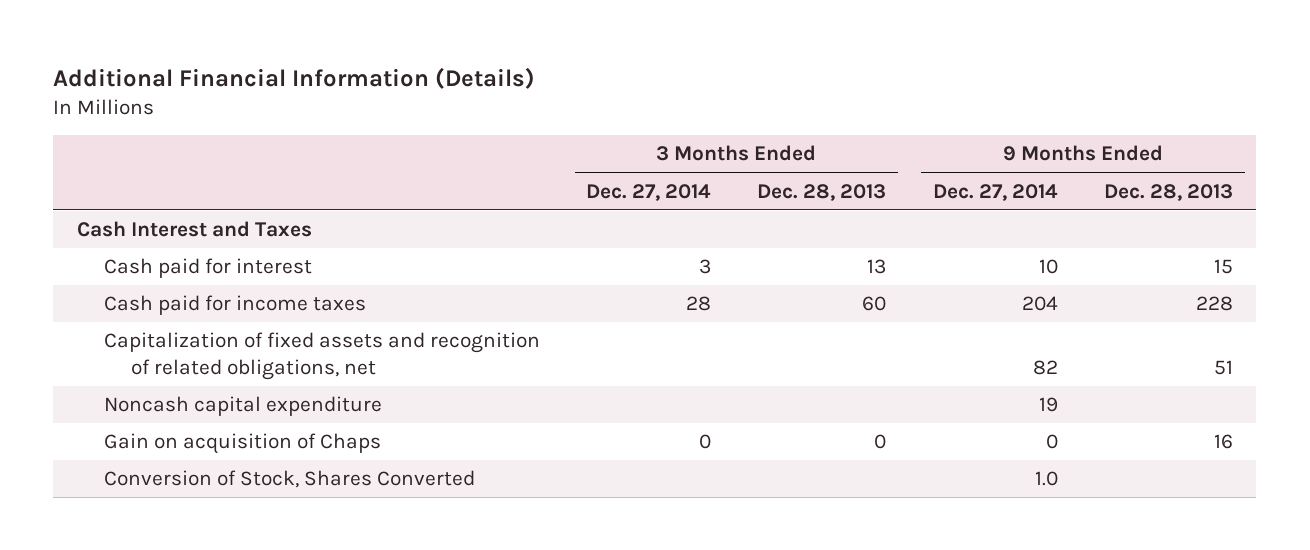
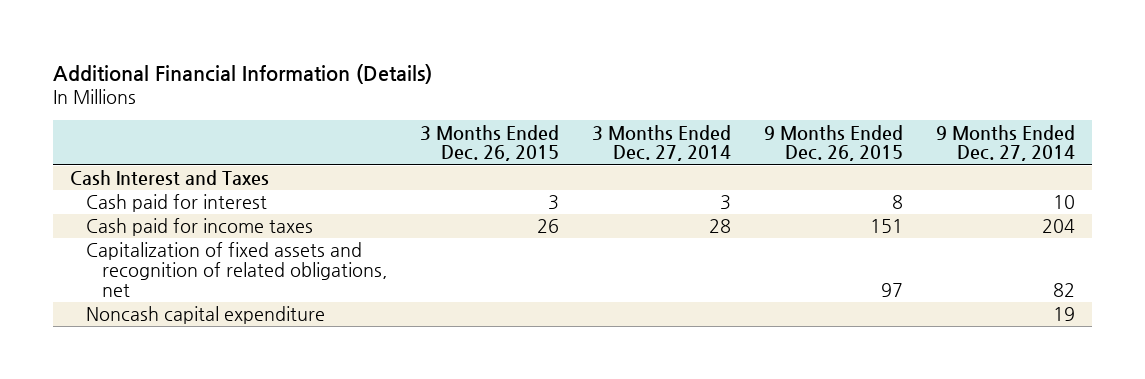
- | 3 Months Ended Dec. 27, 2014 | 3 Months Ended Dec. 28, 2013 | 9 Months Ended Dec. 27, 2014 | 9 Months Ended Dec. 28, 2013
+ | 3 Months Ended Dec. 26, 2015 | 3 Months Ended Dec. 27, 2014 | 9 Months Ended Dec. 26, 2015 | 9 Months Ended Dec. 27, 2014
- Gain on acquisition of Chaps | 0 | 0 | 0 | 16
- Conversion of Stock, Shares Converted | | | 1.0 |

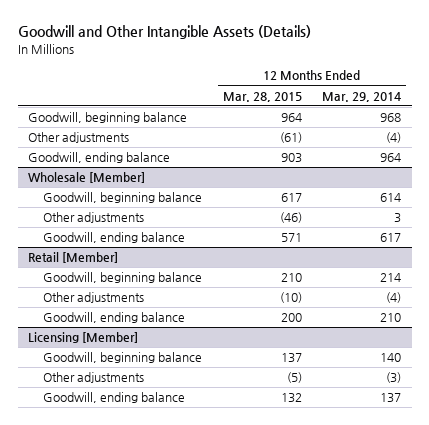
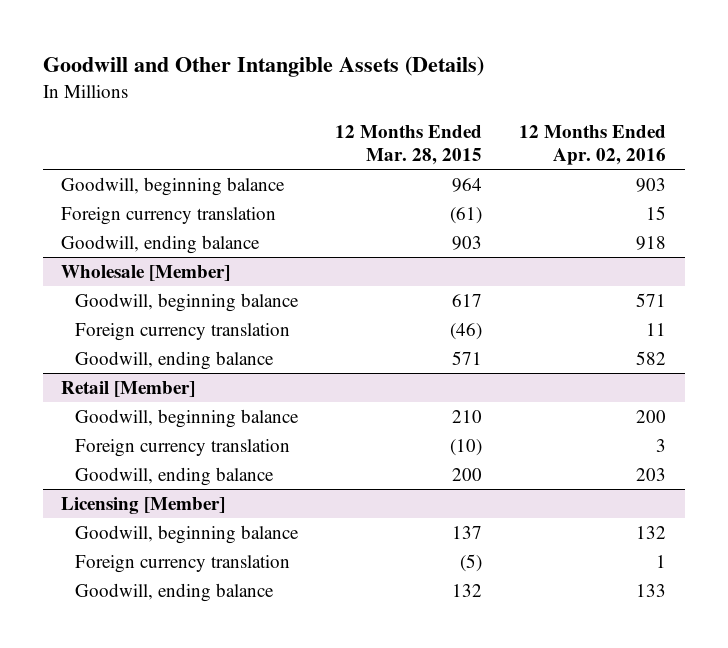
- | 12 Months Ended Mar. 28, 2015 | 12 Months Ended Mar. 29, 2014
+ | 12 Months Ended Mar. 28, 2015 | 12 Months Ended Apr. 02, 2016
- Other adjustments | (61) | (4)
+ Foreign currency translation | (61) | 15
@ Wholesale [Member]
- Other adjustments | (46) | 3
+ Foreign currency translation | (46) | 11
@ Retail [Member]
- Other adjustments | (10) | (4)
+ Foreign currency translation | (10) | 3
@ Licensing [Member]
- Other adjustments | (5) | (3)
+ Foreign currency translation | (5) | 1

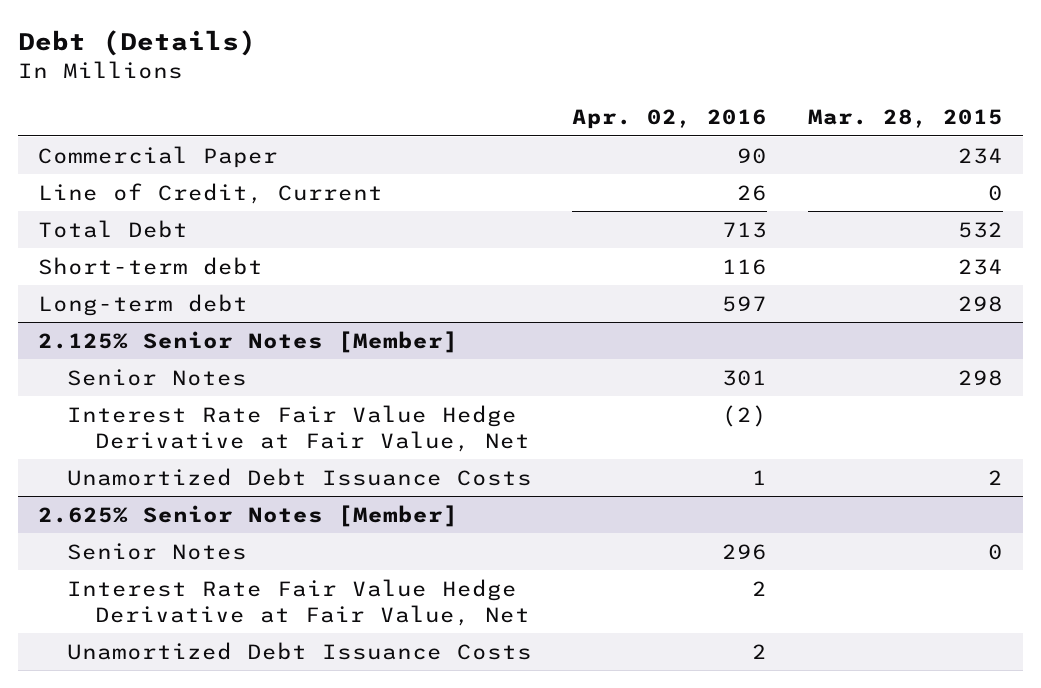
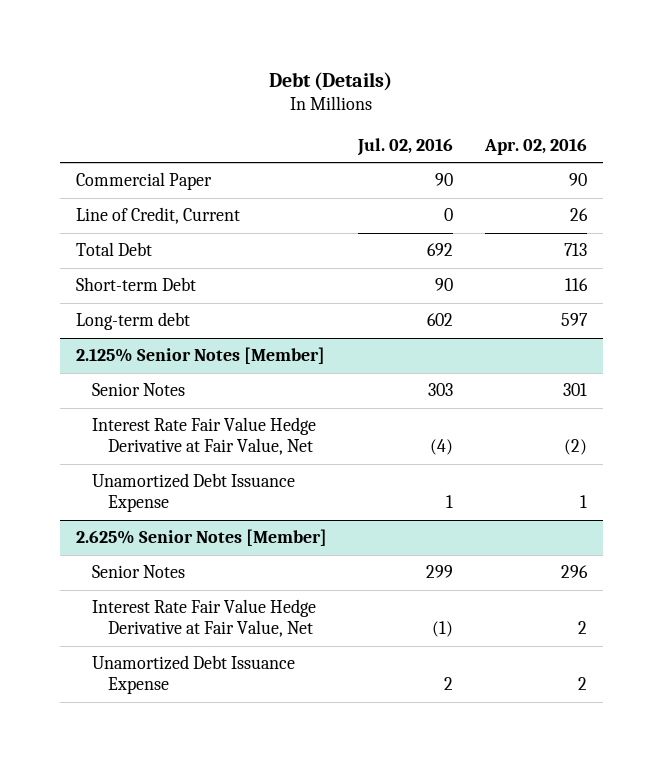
- | Apr. 02, 2016 | Mar. 28, 2015
+ | Jul. 02, 2016 | Apr. 02, 2016
- Short-term debt | 116 | 234
+ Short-term Debt | 90 | 116
@ 2.125% Senior Notes [Member]
- Unamortized Debt Issuance Costs | 1 | 2
+ Unamortized Debt Issuance Expense | 1 | 1
@ 2.625% Senior Notes [Member]
- Unamortized Debt Issuance Costs | 2 |
+ Unamortized Debt Issuance Expense | 2 | 2

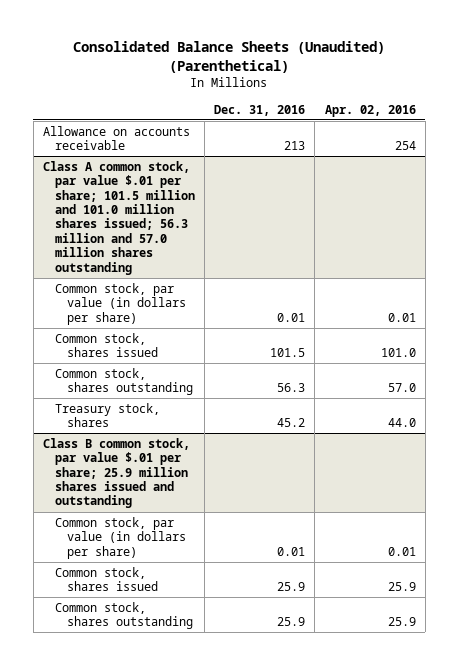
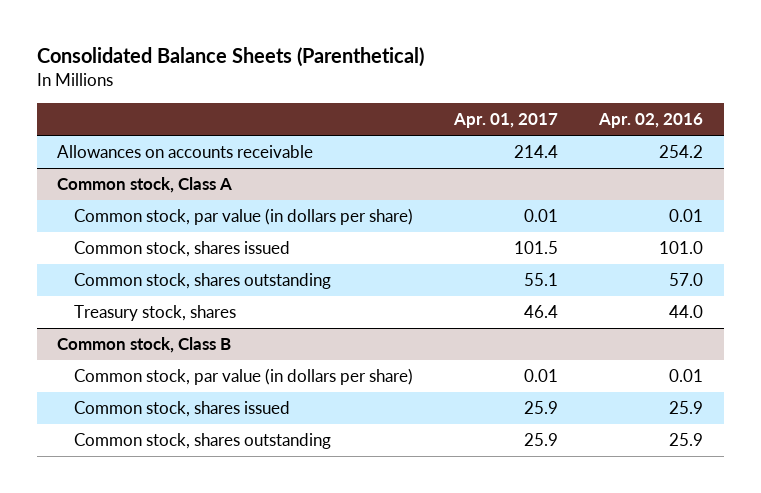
- Consolidated Balance Sheets (Unaudited) (Parenthetical)
+ Consolidated Balance Sheets (Parenthetical)
- | Dec. 31, 2016 | Apr. 02, 2016
+ | Apr. 01, 2017 | Apr. 02, 2016
- Allowance on accounts receivable | 213 | 254
- Class A common stock, par value $.01 per share; 101.5 million and 101.0 million shares issued; 56.3 million and 57.0 million shares outstanding
+ Allowances on accounts receivable | 214.4 | 254.2
+ Common stock, Class A
- Class B common stock, par value $.01 per share; 25.9 million shares issued and outstanding
+ Common stock, Class B

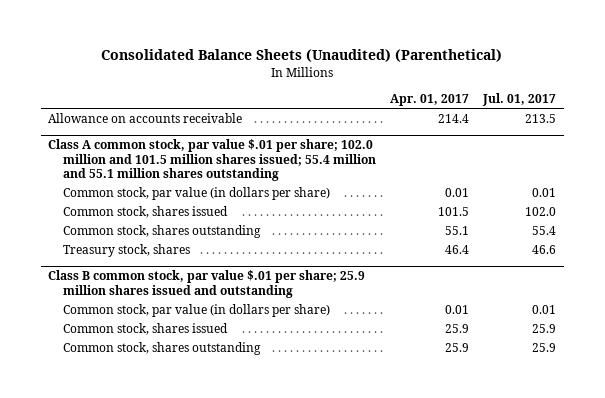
- Consolidated Balance Sheets (Parenthetical)
+ Consolidated Balance Sheets (Unaudited) (Parenthetical)
- | Apr. 01, 2017 | Apr. 02, 2016
+ | Apr. 01, 2017 | Jul. 01, 2017
- Allowances on accounts receivable | 214.4 | 254.2
- Common stock, Class A
+ Allowance on accounts receivable | 214.4 | 213.5
+ Class A common stock, par value $.01 per share; 102.0 million and 101.5 million shares issued; 55.4 million and 55.1 million shares outstanding
- Common stock, Class B
+ Class B common stock, par value $.01 per share; 25.9 million shares issued and outstanding

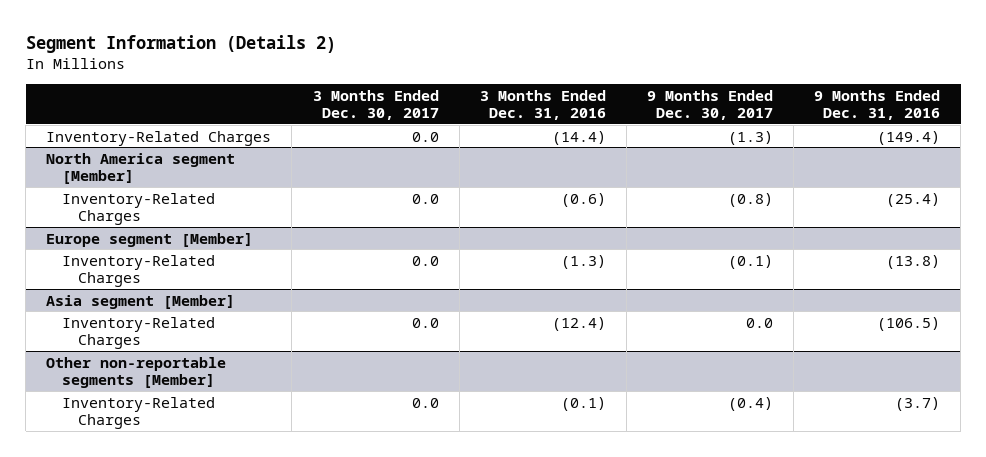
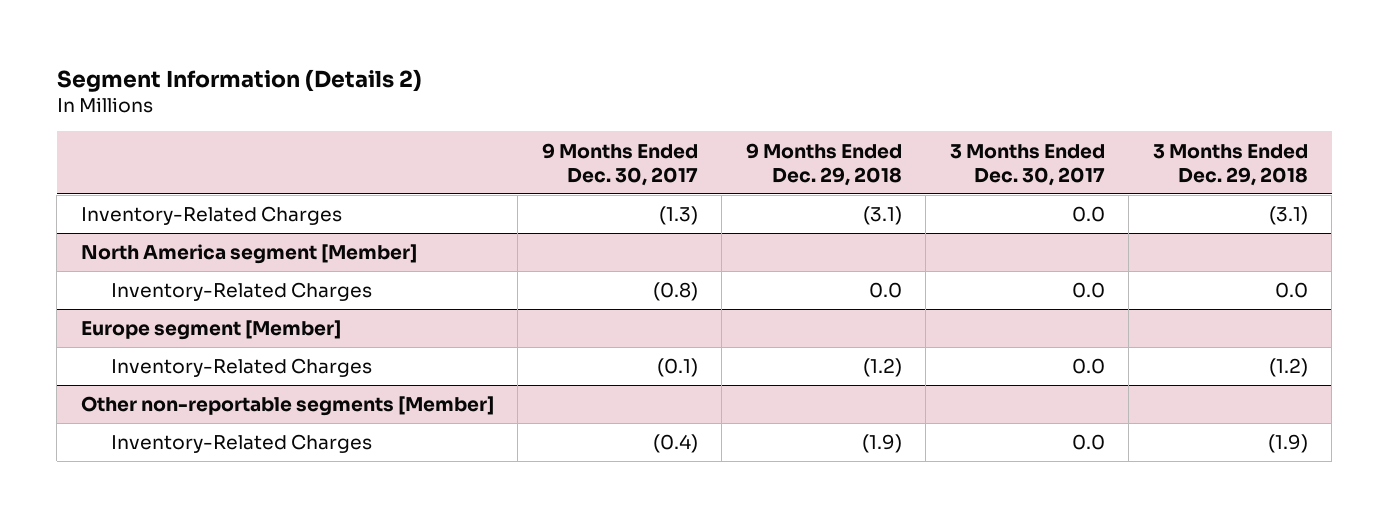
- | 3 Months Ended Dec. 30, 2017 | 3 Months Ended Dec. 31, 2016 | 9 Months Ended Dec. 30, 2017 | 9 Months Ended Dec. 31, 2016
+ | 9 Months Ended Dec. 30, 2017 | 9 Months Ended Dec. 29, 2018 | 3 Months Ended Dec. 30, 2017 | 3 Months Ended Dec. 29, 2018
- Asia segment [Member]
- Inventory-Related Charges | 0.0 | (12.4) | 0.0 | (106.5)

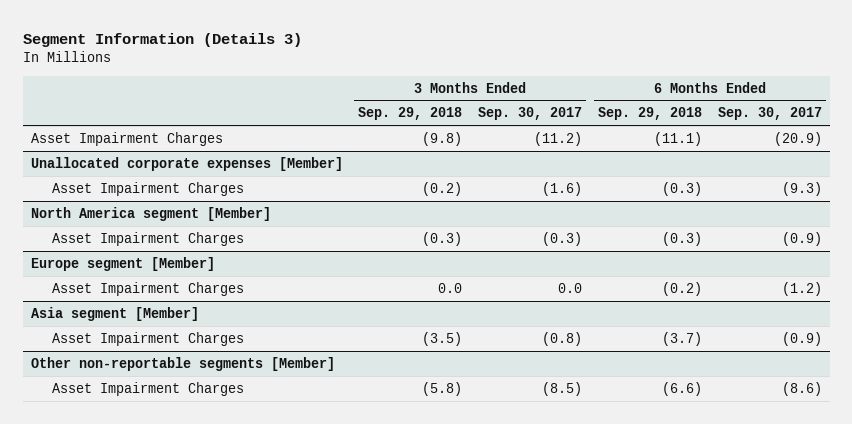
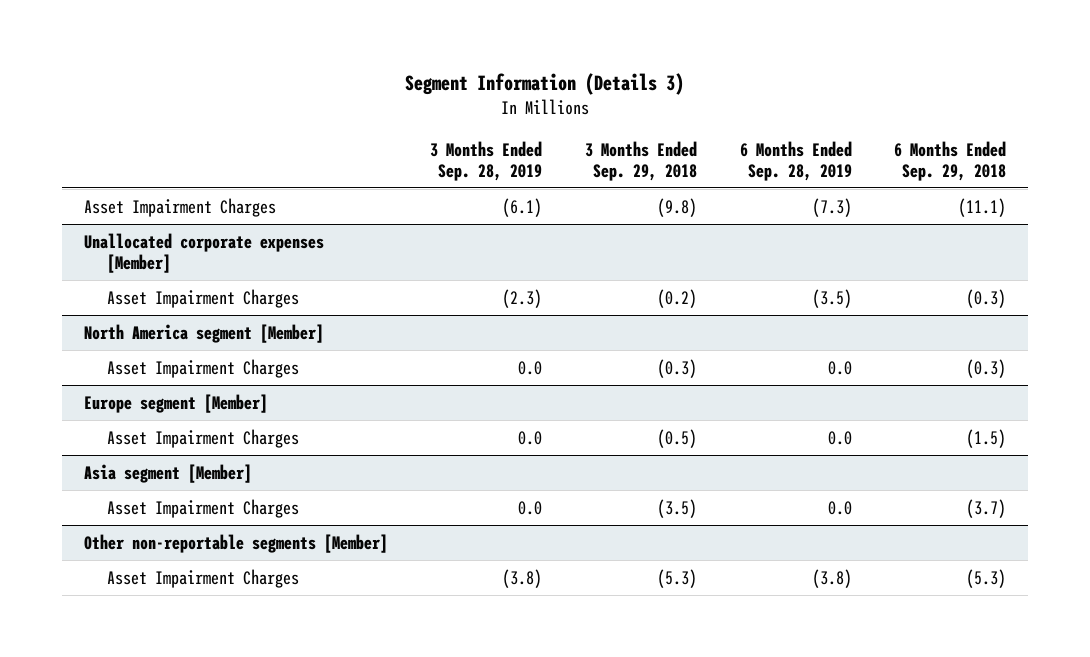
- | 3 Months Ended Sep. 29, 2018 | 3 Months Ended Sep. 30, 2017 | 6 Months Ended Sep. 29, 2018 | 6 Months Ended Sep. 30, 2017
+ | 3 Months Ended Sep. 28, 2019 | 3 Months Ended Sep. 29, 2018 | 6 Months Ended Sep. 28, 2019 | 6 Months Ended Sep. 29, 2018
@ Europe segment [Member]
- Asset Impairment Charges | 0.0 | 0.0 | (0.2) | (1.2)
+ Asset Impairment Charges | 0.0 | (0.5) | 0.0 | (1.5)
@ Other non-reportable segments [Member]
- Asset Impairment Charges | (5.8) | (8.5) | (6.6) | (8.6)
+ Asset Impairment Charges | (3.8) | (5.3) | (3.8) | (5.3)

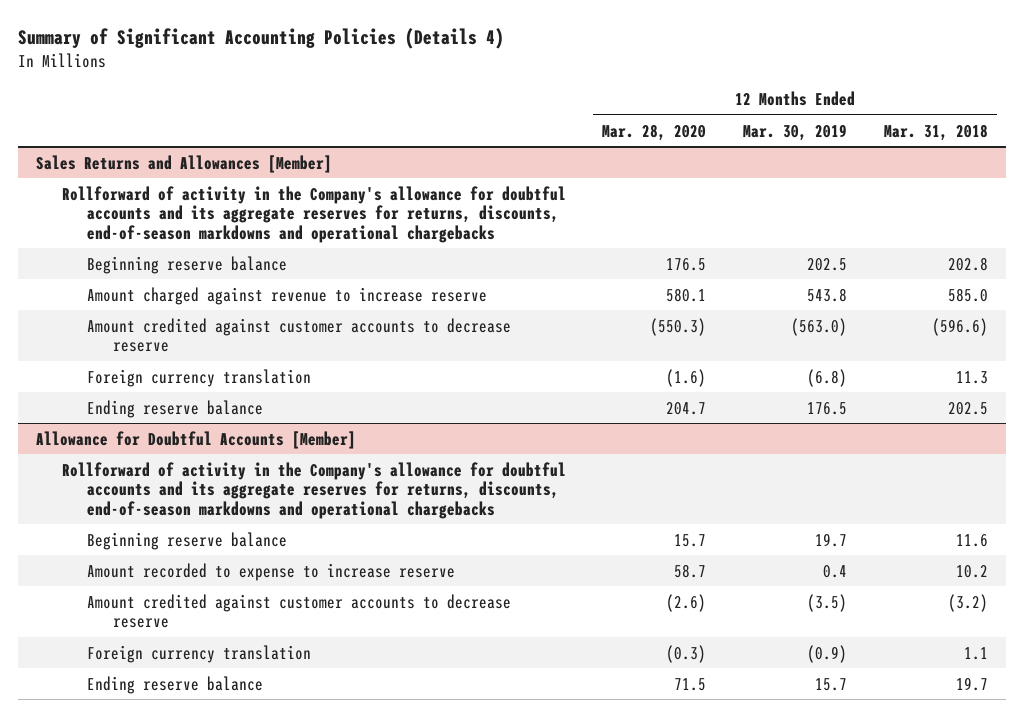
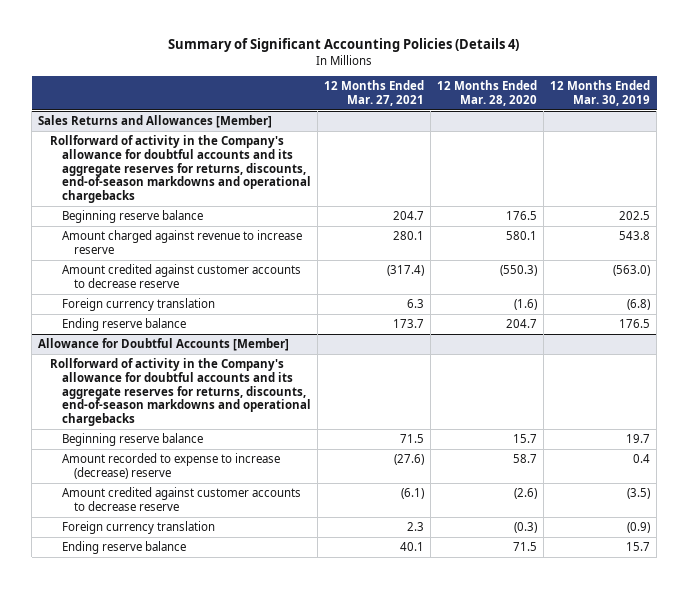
- | 12 Months Ended Mar. 28, 2020 | 12 Months Ended Mar. 30, 2019 | 12 Months Ended Mar. 31, 2018
+ | 12 Months Ended Mar. 27, 2021 | 12 Months Ended Mar. 28, 2020 | 12 Months Ended Mar. 30, 2019
@ Allowance for Doubtful Accounts [Member]
- Amount recorded to expense to increase reserve | 58.7 | 0.4 | 10.2
+ Amount recorded to expense to increase (decrease) reserve | (27.6) | 58.7 | 0.4

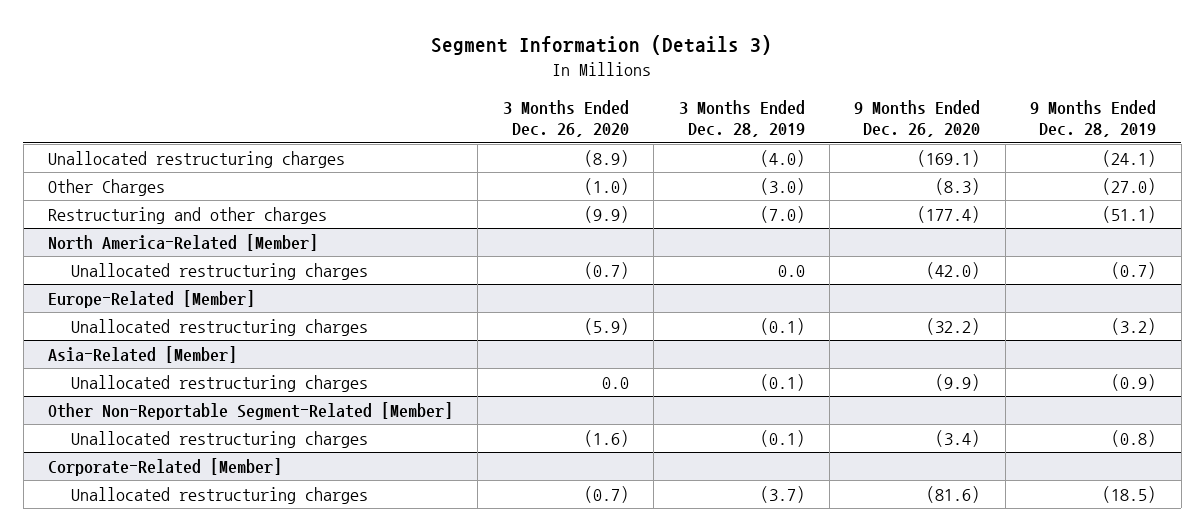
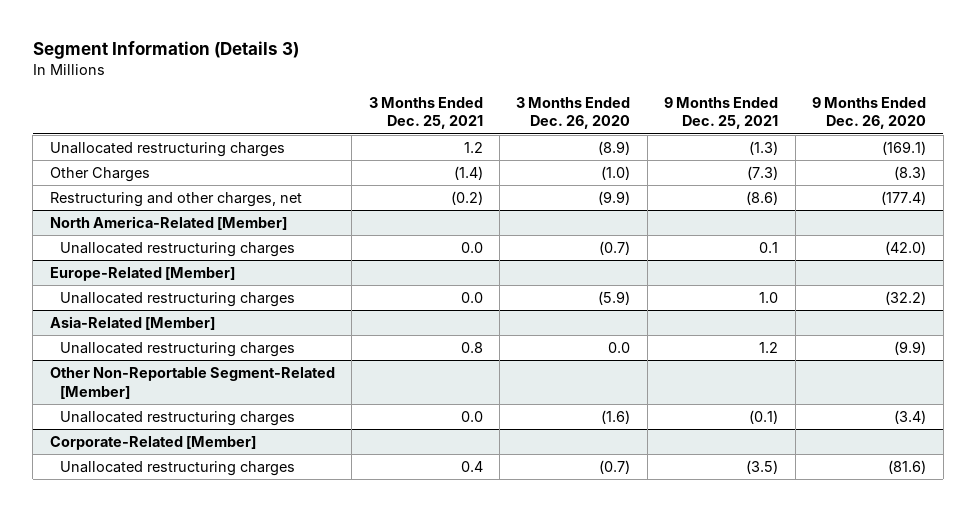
- | 3 Months Ended Dec. 26, 2020 | 3 Months Ended Dec. 28, 2019 | 9 Months Ended Dec. 26, 2020 | 9 Months Ended Dec. 28, 2019
+ | 3 Months Ended Dec. 25, 2021 | 3 Months Ended Dec. 26, 2020 | 9 Months Ended Dec. 25, 2021 | 9 Months Ended Dec. 26, 2020
- Restructuring and other charges | (9.9) | (7.0) | (177.4) | (51.1)
+ Restructuring and other charges, net | (0.2) | (9.9) | (8.6) | (177.4)

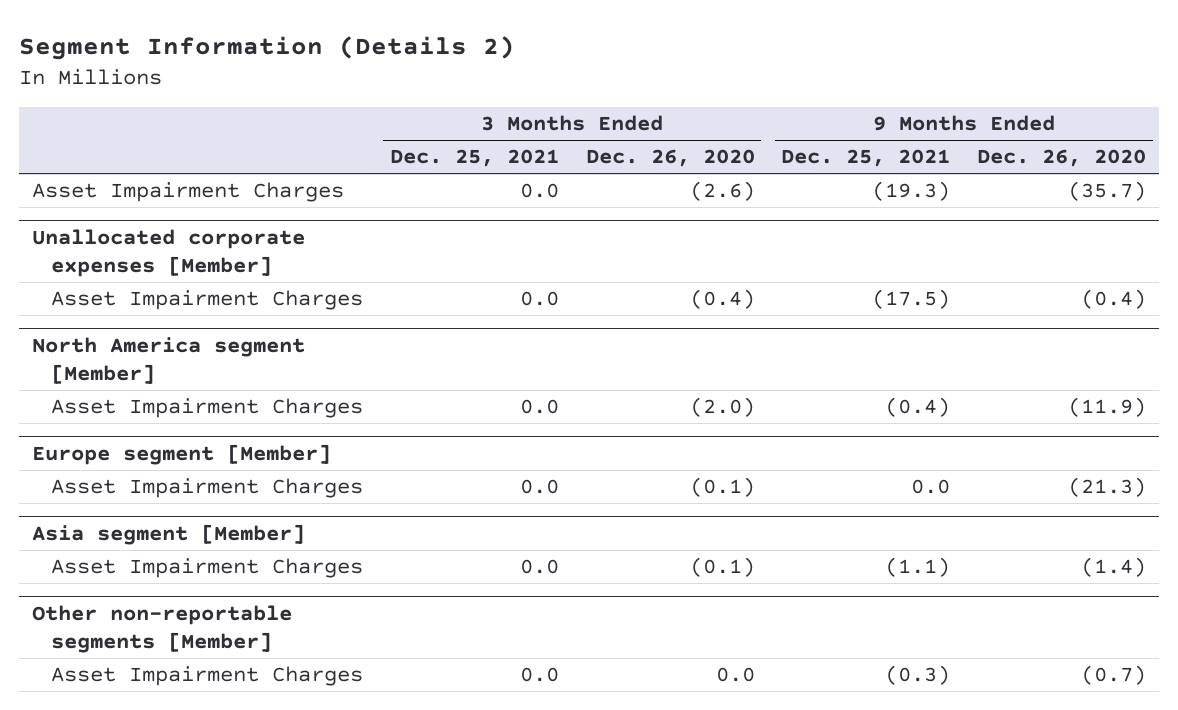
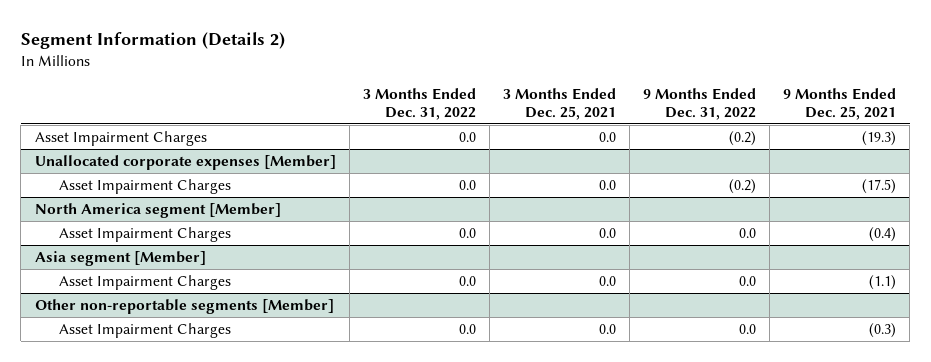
- | 3 Months Ended Dec. 25, 2021 | 3 Months Ended Dec. 26, 2020 | 9 Months Ended Dec. 25, 2021 | 9 Months Ended Dec. 26, 2020
+ | 3 Months Ended Dec. 31, 2022 | 3 Months Ended Dec. 25, 2021 | 9 Months Ended Dec. 31, 2022 | 9 Months Ended Dec. 25, 2021
- Europe segment [Member]
- Asset Impairment Charges | 0.0 | (0.1) | 0.0 | (21.3)

